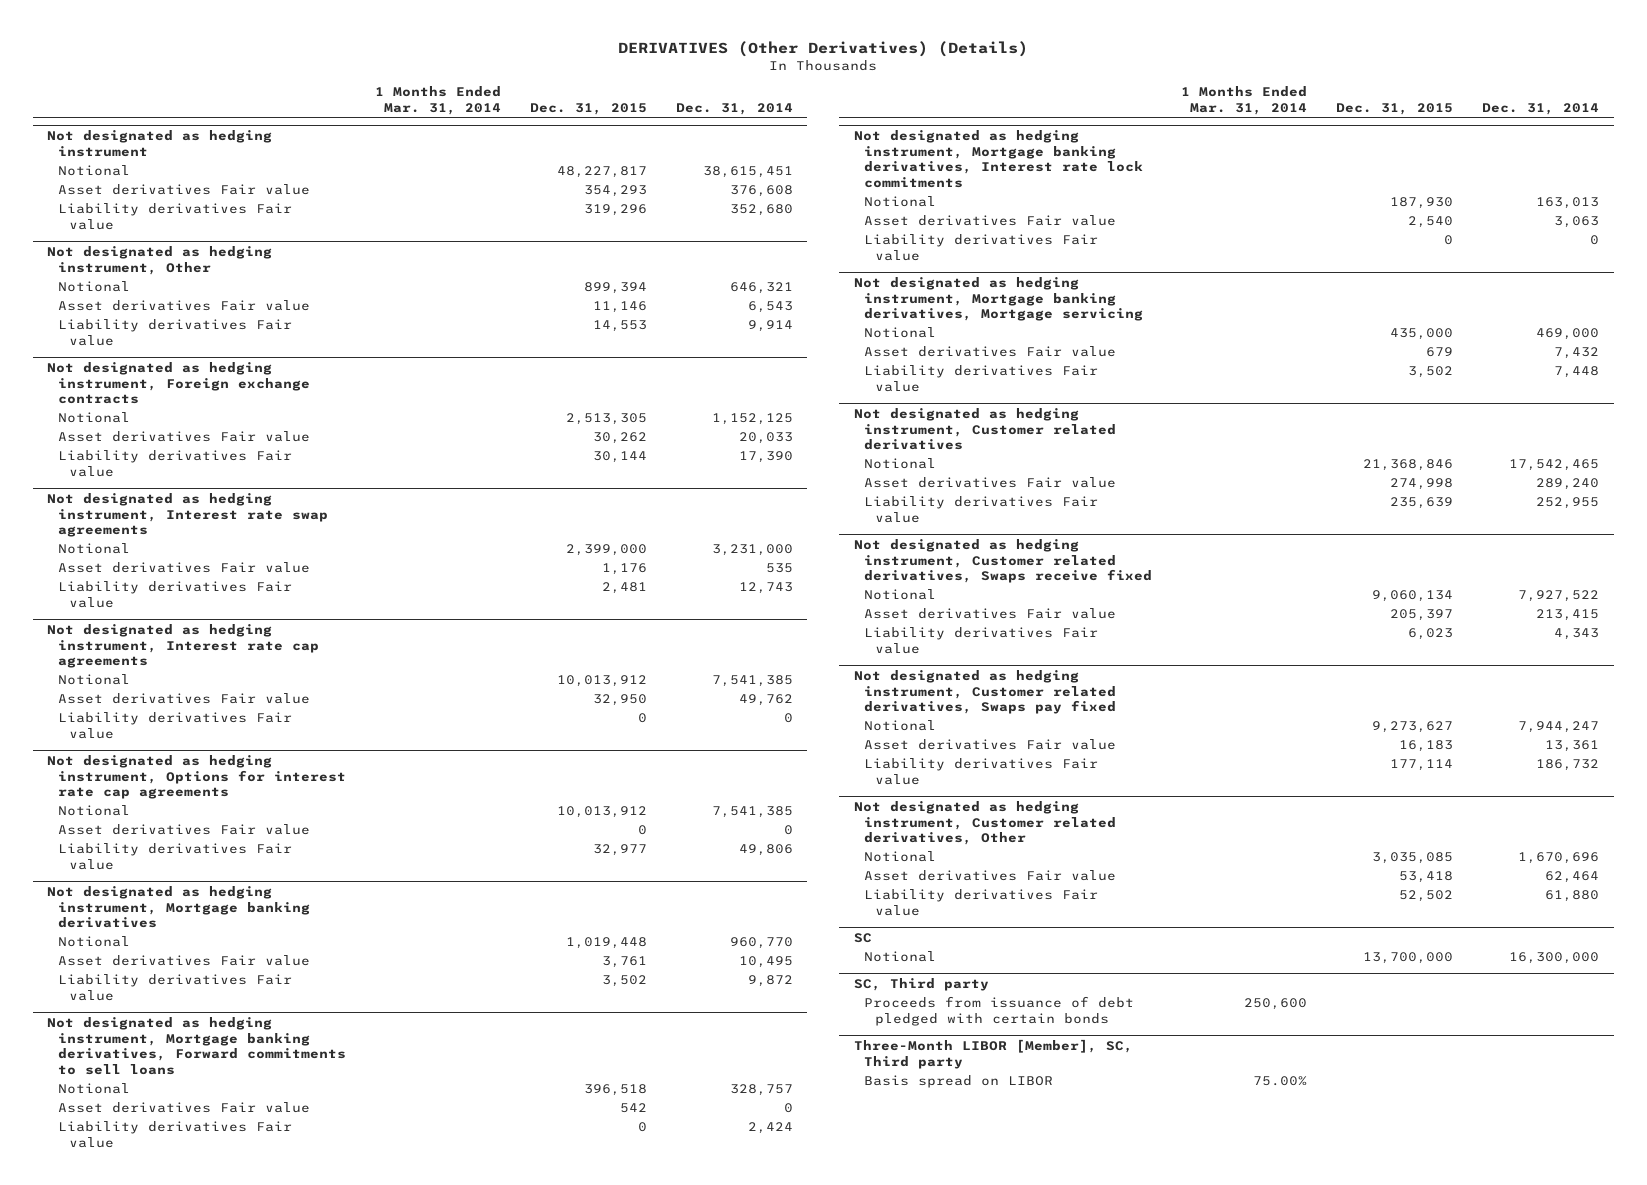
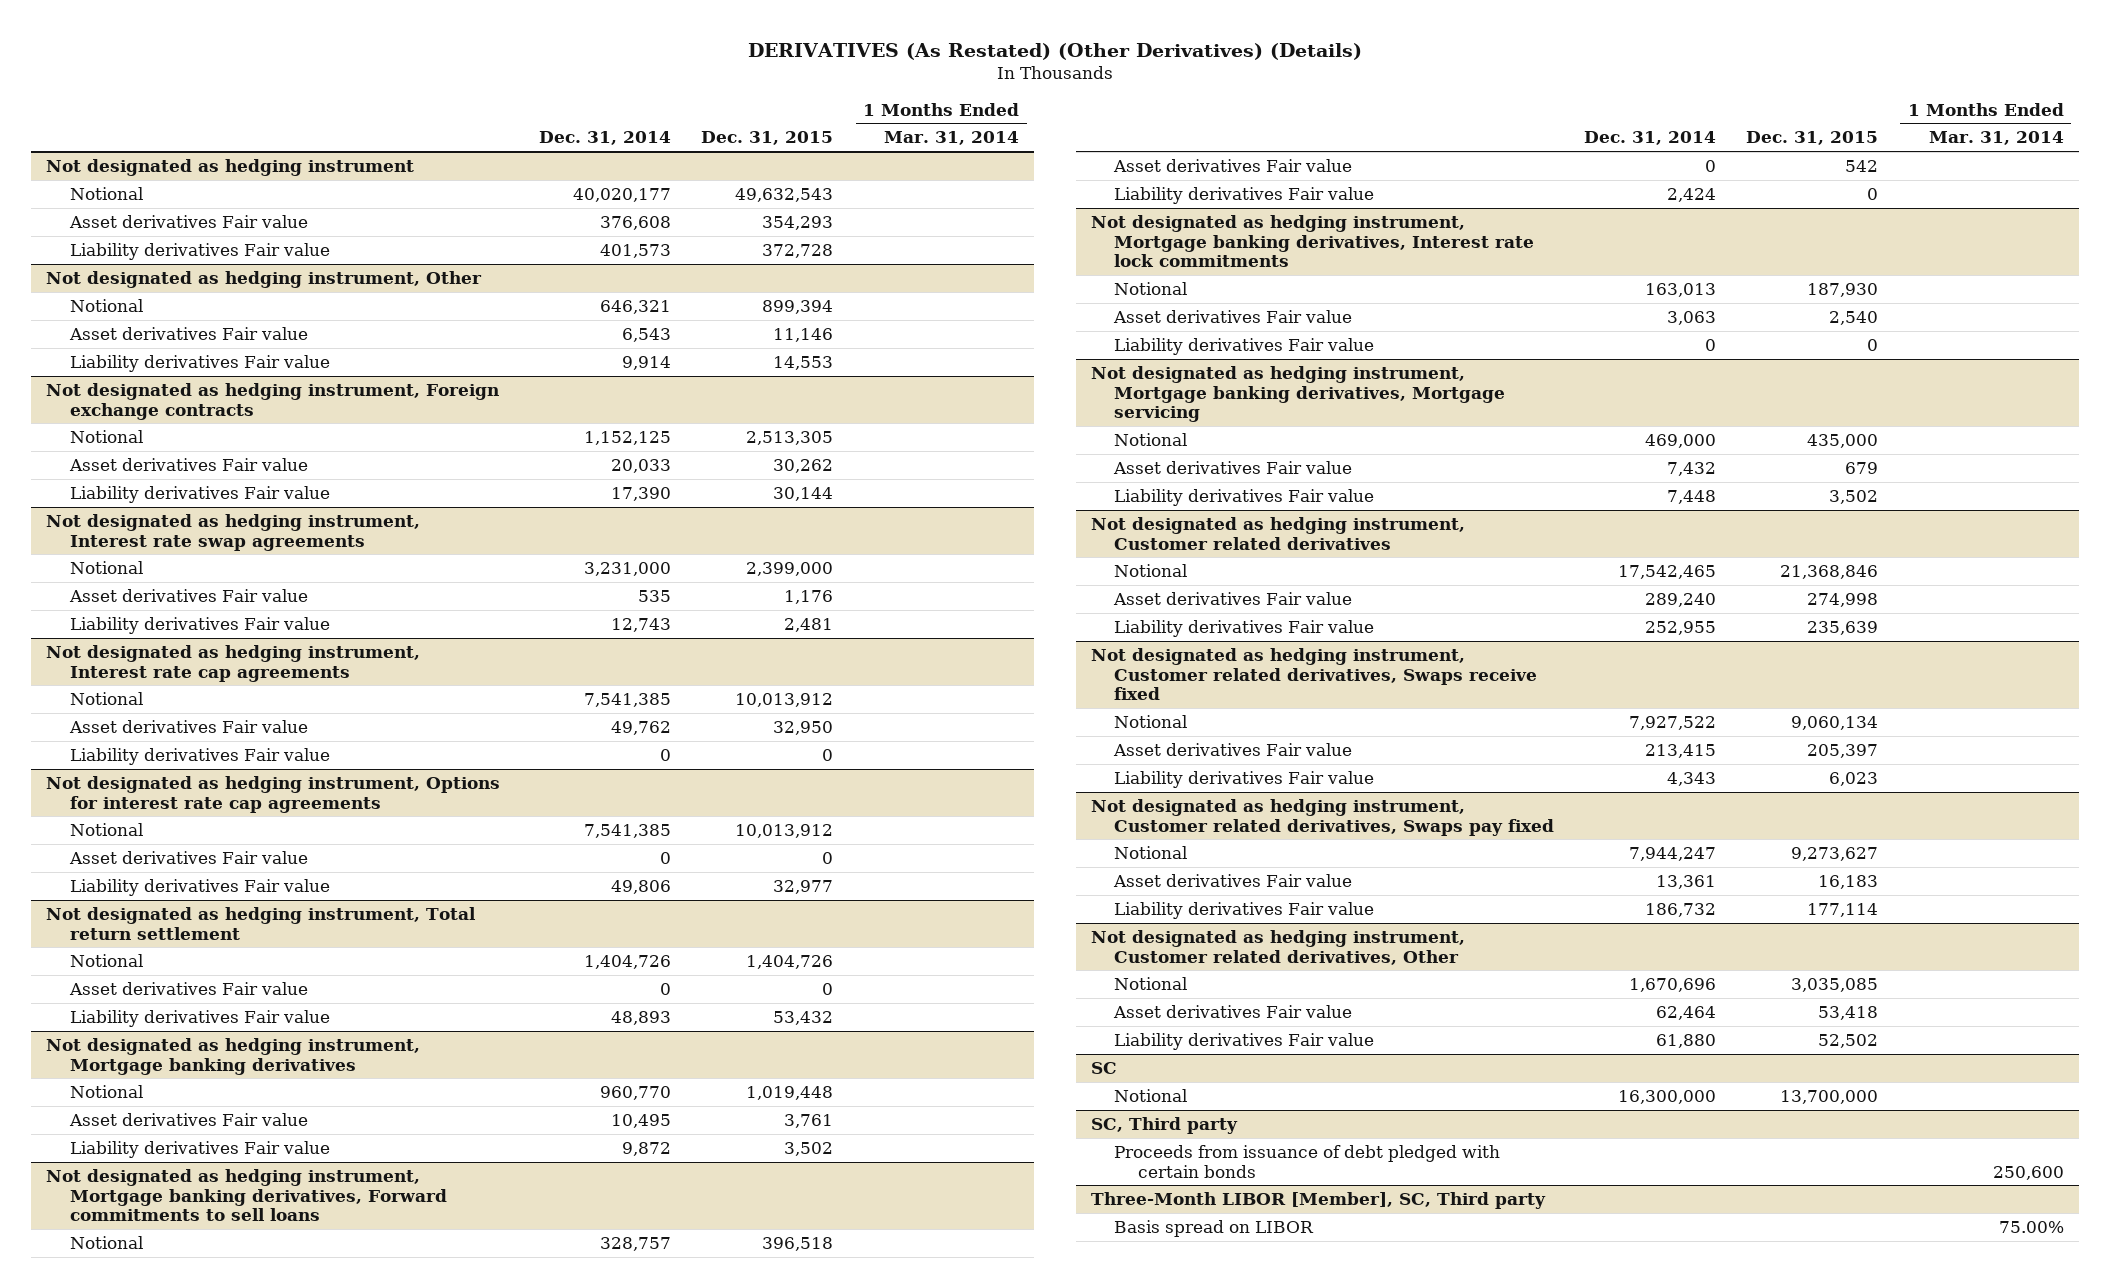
- DERIVATIVES (Other Derivatives) (Details)
+ DERIVATIVES (As Restated) (Other Derivatives) (Details)
- | 1 Months Ended Mar. 31, 2014 | Dec. 31, 2015 | Dec. 31, 2014
+ | Dec. 31, 2014 | Dec. 31, 2015 | 1 Months Ended Mar. 31, 2014
@ Not designated as hedging instrument
- Notional | | 48,227,817 | 38,615,451
+ Notional | 40,020,177 | 49,632,543 |
- Liability derivatives Fair value | | 319,296 | 352,680
+ Liability derivatives Fair value | 401,573 | 372,728 |
+ Not designated as hedging instrument, Total return settlement
+ Notional | 1,404,726 | 1,404,726 |
+ Asset derivatives Fair value | 0 | 0 |
+ Liability derivatives Fair value | 48,893 | 53,432 |

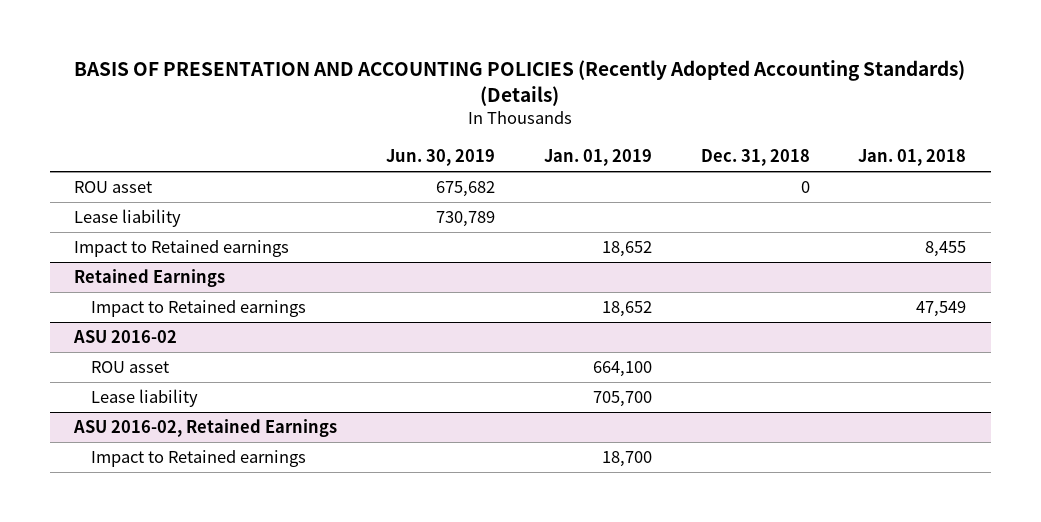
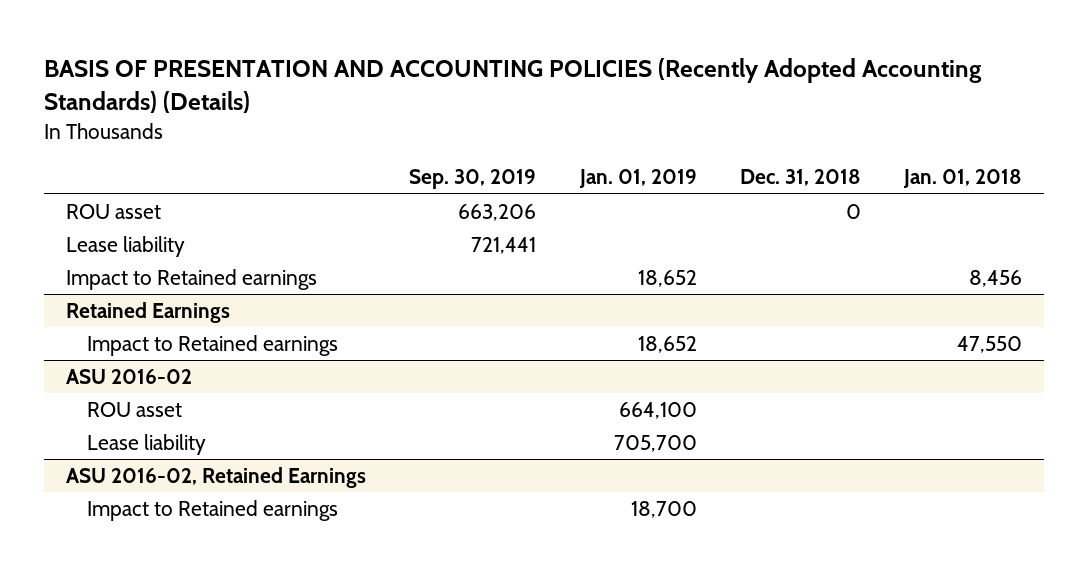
- | Jun. 30, 2019 | Jan. 01, 2019 | Dec. 31, 2018 | Jan. 01, 2018
+ | Sep. 30, 2019 | Jan. 01, 2019 | Dec. 31, 2018 | Jan. 01, 2018
- Impact to Retained earnings | | 18,652 | | 8,455
+ Impact to Retained earnings | | 18,652 | | 8,456
@ Retained Earnings
- Impact to Retained earnings | | 18,652 | | 47,549
+ Impact to Retained earnings | | 18,652 | | 47,550

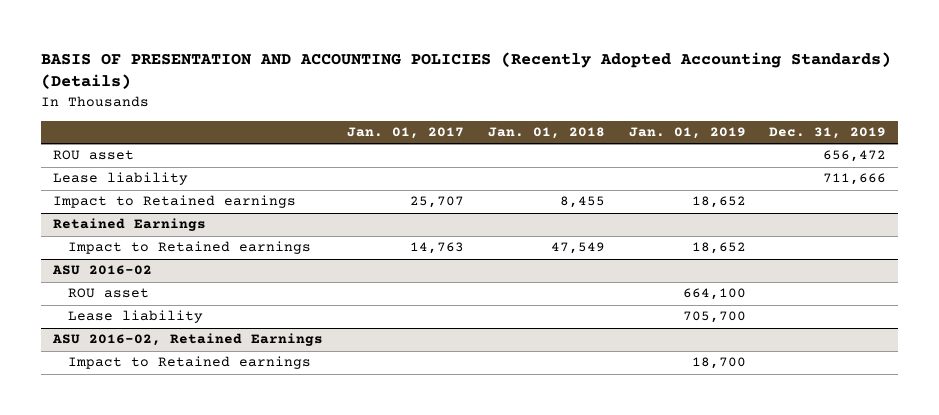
- | Sep. 30, 2019 | Jan. 01, 2019 | Dec. 31, 2018 | Jan. 01, 2018
+ | Jan. 01, 2017 | Jan. 01, 2018 | Jan. 01, 2019 | Dec. 31, 2019
- Impact to Retained earnings | | 18,652 | | 8,456
+ Impact to Retained earnings | 25,707 | 8,455 | 18,652 |
@ Retained Earnings
- Impact to Retained earnings | | 18,652 | | 47,550
+ Impact to Retained earnings | 14,763 | 47,549 | 18,652 |

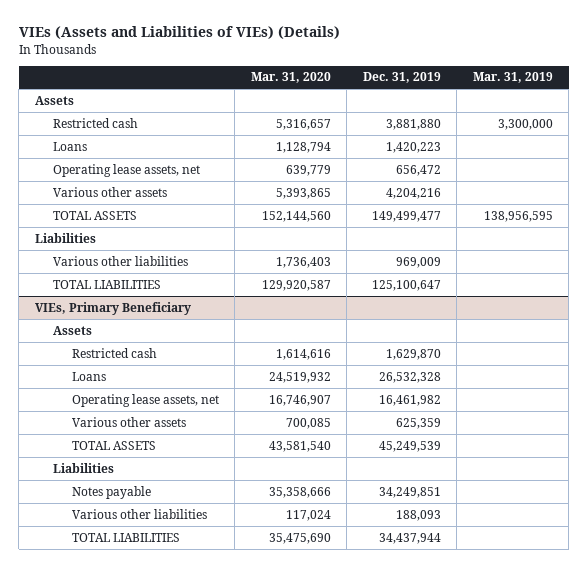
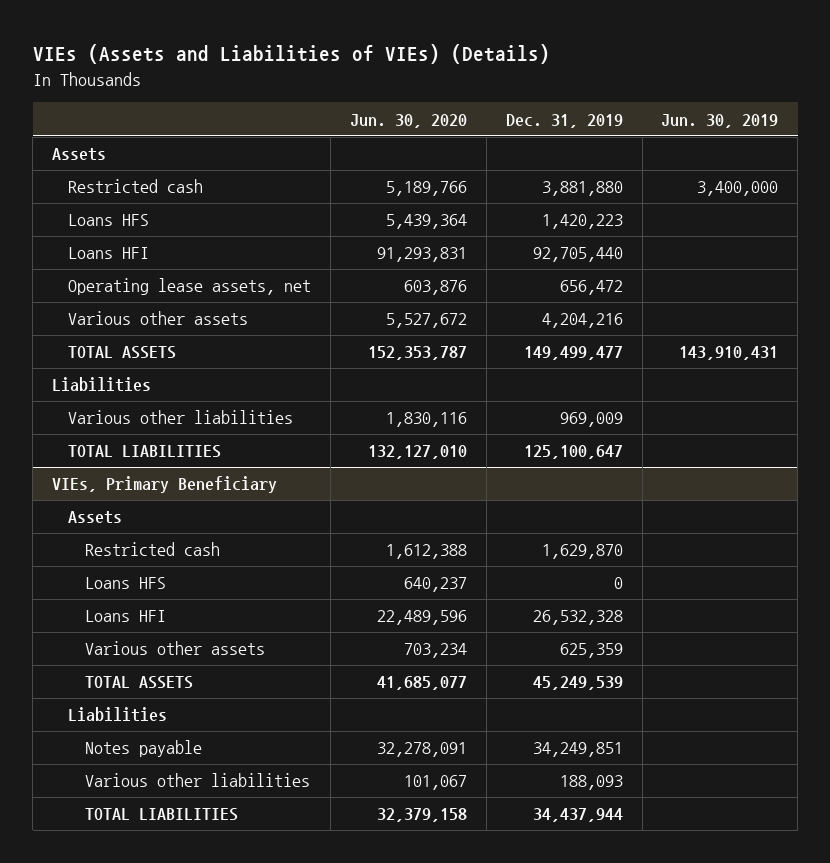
- | Mar. 31, 2020 | Dec. 31, 2019 | Mar. 31, 2019
+ | Jun. 30, 2020 | Dec. 31, 2019 | Jun. 30, 2019
- Loans | 1,128,794 | 1,420,223 |
+ Loans HFS | 5,439,364 | 1,420,223 |
+ Loans HFI | 91,293,831 | 92,705,440 |
@ VIEs, Primary Beneficiary
- Loans | 24,519,932 | 26,532,328 |
- Operating lease assets, net | 16,746,907 | 16,461,982 |
+ Loans HFS | 640,237 | 0 |
+ Loans HFI | 22,489,596 | 26,532,328 |

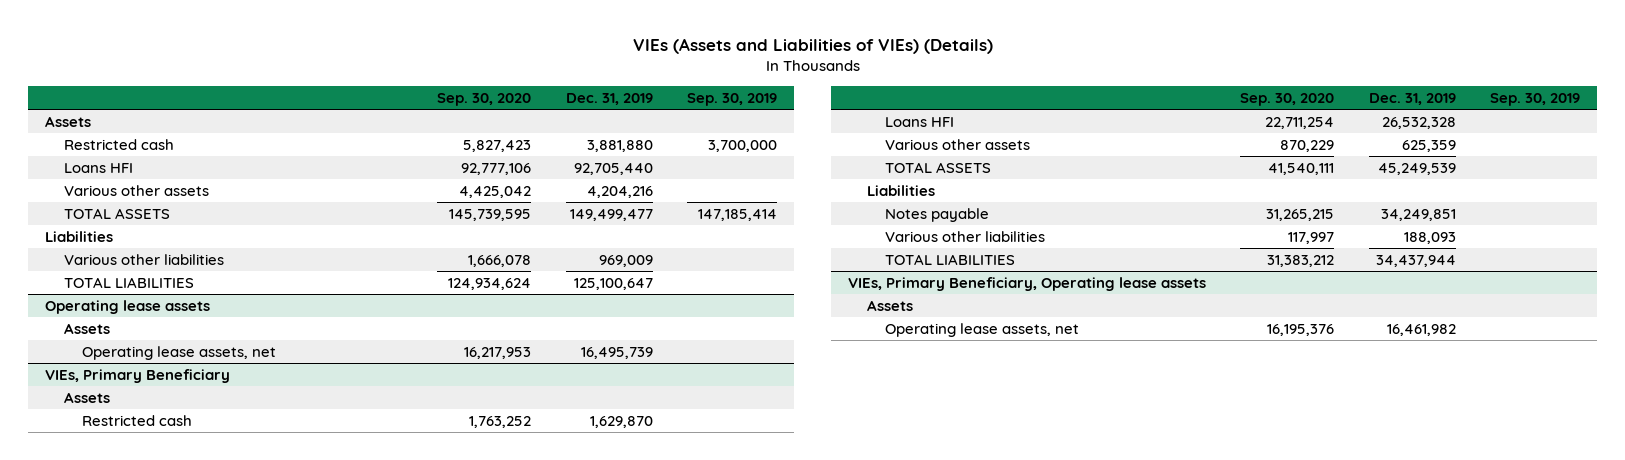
- | Jun. 30, 2020 | Dec. 31, 2019 | Jun. 30, 2019
+ | Sep. 30, 2020 | Dec. 31, 2019 | Sep. 30, 2019
- Loans HFS | 5,439,364 | 1,420,223 |
- Operating lease assets, net | 603,876 | 656,472 |
+ Operating lease assets
+ Assets
+ Operating lease assets, net | 16,217,953 | 16,495,739 |
@ VIEs, Primary Beneficiary
- Loans HFS | 640,237 | 0 |
+ VIEs, Primary Beneficiary, Operating lease assets
+ Assets
+ Operating lease assets, net | 16,195,376 | 16,461,982 |

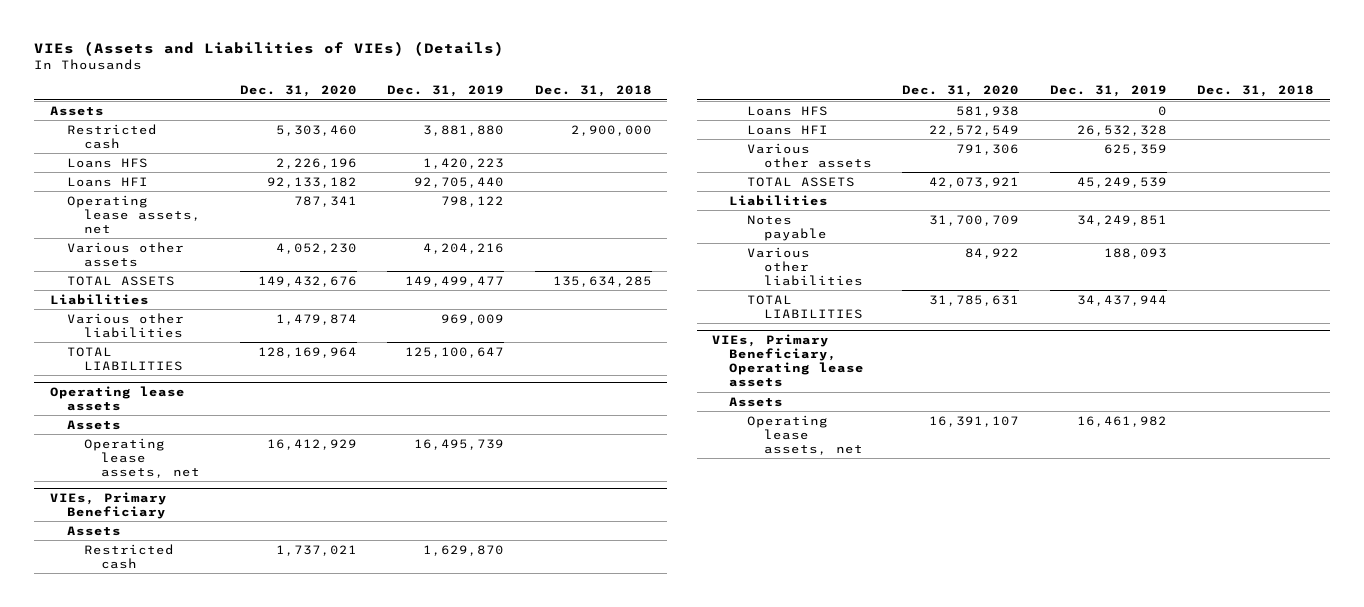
- | Sep. 30, 2020 | Dec. 31, 2019 | Sep. 30, 2019
+ | Dec. 31, 2020 | Dec. 31, 2019 | Dec. 31, 2018
+ Loans HFS | 2,226,196 | 1,420,223 |
+ Operating lease assets, net | 787,341 | 798,122 |
@ VIEs, Primary Beneficiary
+ Loans HFS | 581,938 | 0 |

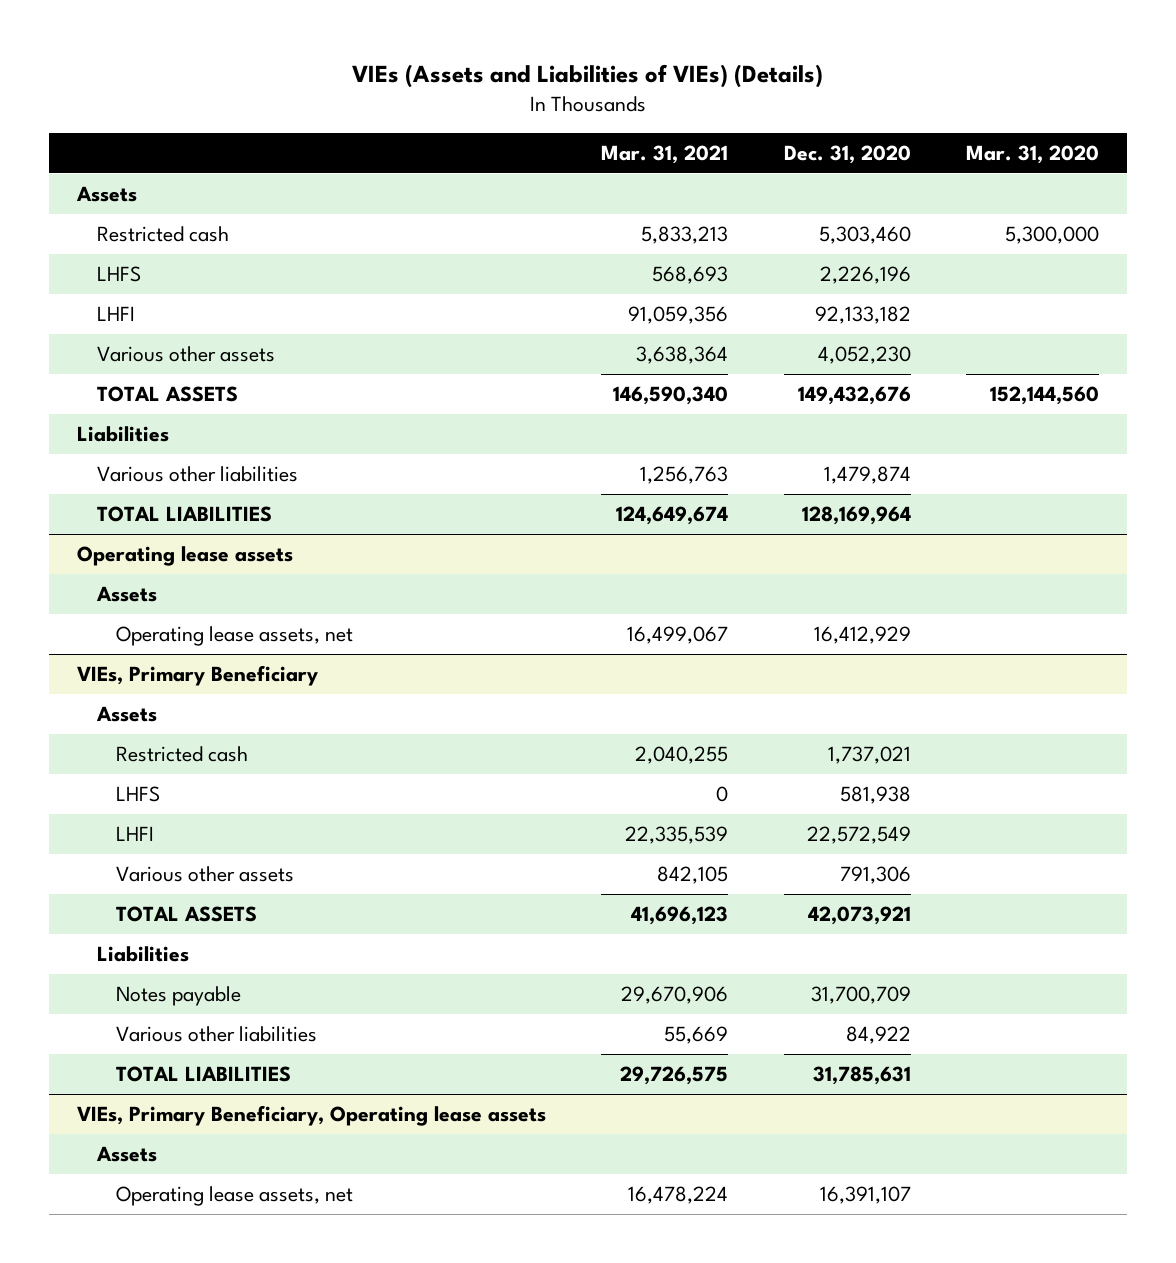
- | Dec. 31, 2020 | Dec. 31, 2019 | Dec. 31, 2018
+ | Mar. 31, 2021 | Dec. 31, 2020 | Mar. 31, 2020
- Loans HFS | 2,226,196 | 1,420,223 |
- Loans HFI | 92,133,182 | 92,705,440 |
- Operating lease assets, net | 787,341 | 798,122 |
+ LHFS | 568,693 | 2,226,196 |
+ LHFI | 91,059,356 | 92,133,182 |
@ VIEs, Primary Beneficiary
- Loans HFS | 581,938 | 0 |
- Loans HFI | 22,572,549 | 26,532,328 |
+ LHFS | 0 | 581,938 |
+ LHFI | 22,335,539 | 22,572,549 |

